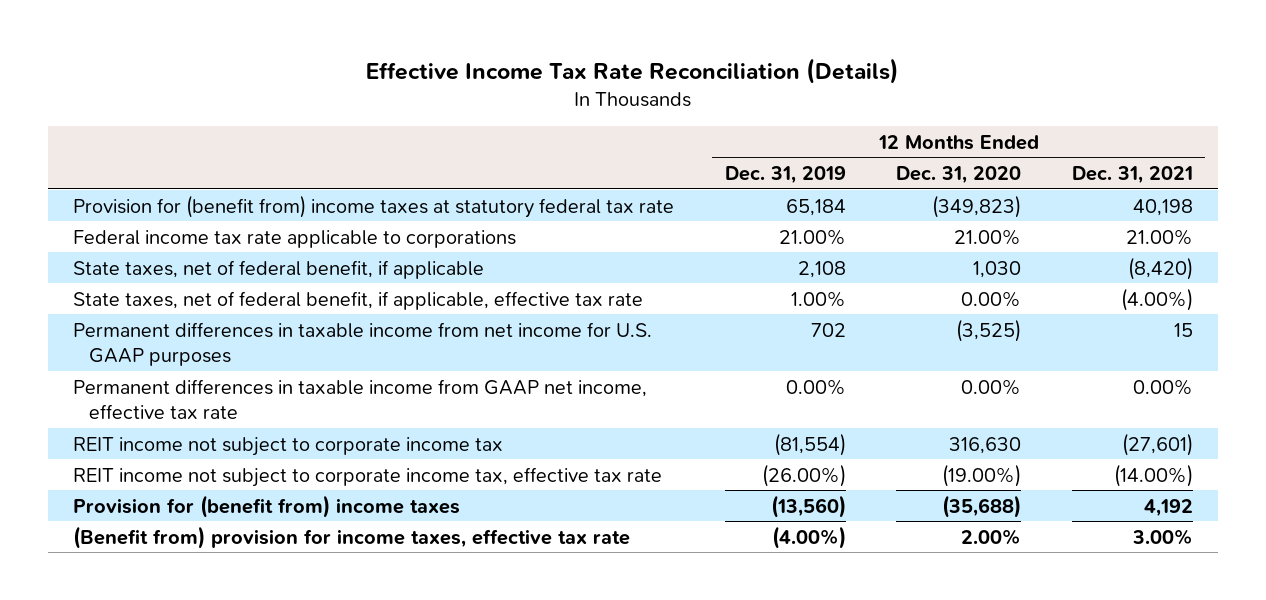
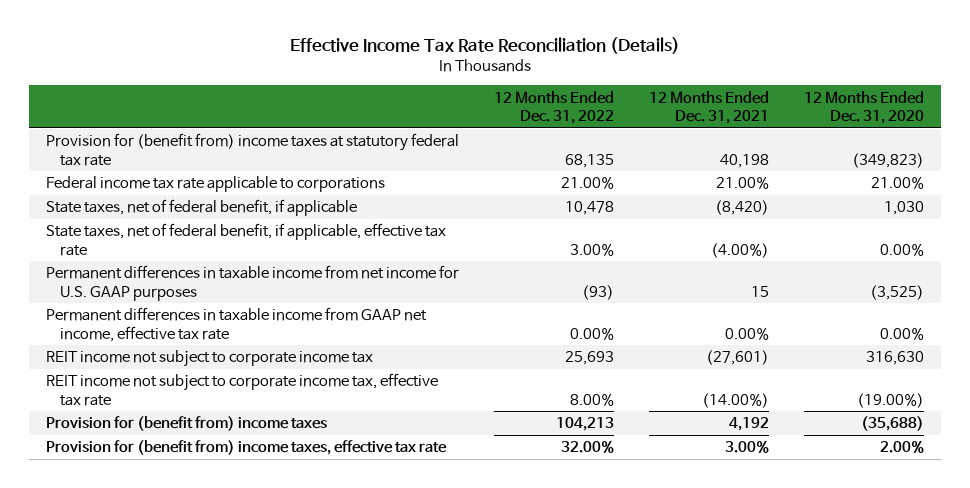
- | 12 Months Ended Dec. 31, 2019 | 12 Months Ended Dec. 31, 2020 | 12 Months Ended Dec. 31, 2021
+ | 12 Months Ended Dec. 31, 2022 | 12 Months Ended Dec. 31, 2021 | 12 Months Ended Dec. 31, 2020
- (Benefit from) provision for income taxes, effective tax rate | (4.00%) | 2.00% | 3.00%
+ Provision for (benefit from) income taxes, effective tax rate | 32.00% | 3.00% | 2.00%

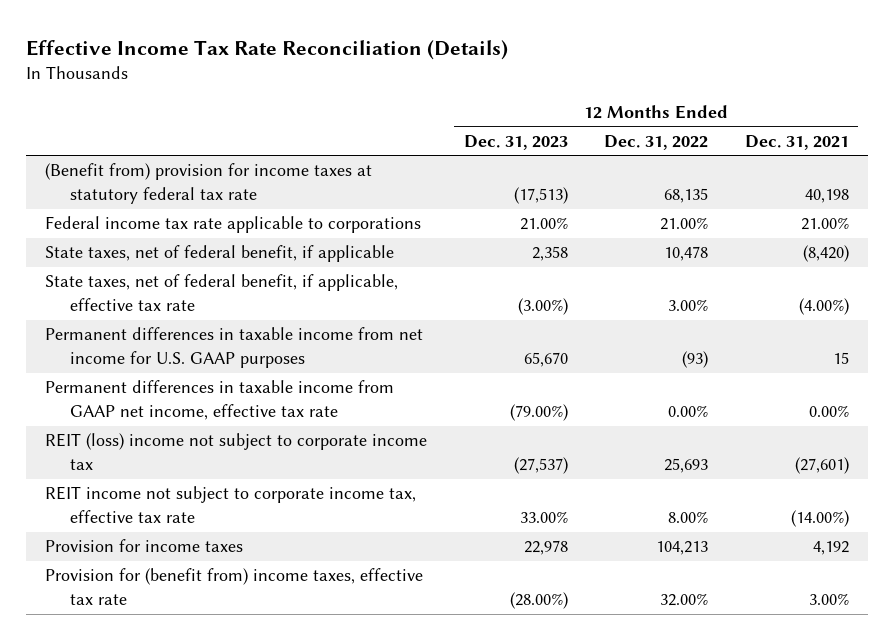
- | 12 Months Ended Dec. 31, 2022 | 12 Months Ended Dec. 31, 2021 | 12 Months Ended Dec. 31, 2020
+ | 12 Months Ended Dec. 31, 2023 | 12 Months Ended Dec. 31, 2022 | 12 Months Ended Dec. 31, 2021
- Provision for (benefit from) income taxes at statutory federal tax rate | 68,135 | 40,198 | (349,823)
+ (Benefit from) provision for income taxes at statutory federal tax rate | (17,513) | 68,135 | 40,198
- REIT income not subject to corporate income tax | 25,693 | (27,601) | 316,630
+ REIT (loss) income not subject to corporate income tax | (27,537) | 25,693 | (27,601)
- Provision for (benefit from) income taxes | 104,213 | 4,192 | (35,688)
+ Provision for income taxes | 22,978 | 104,213 | 4,192

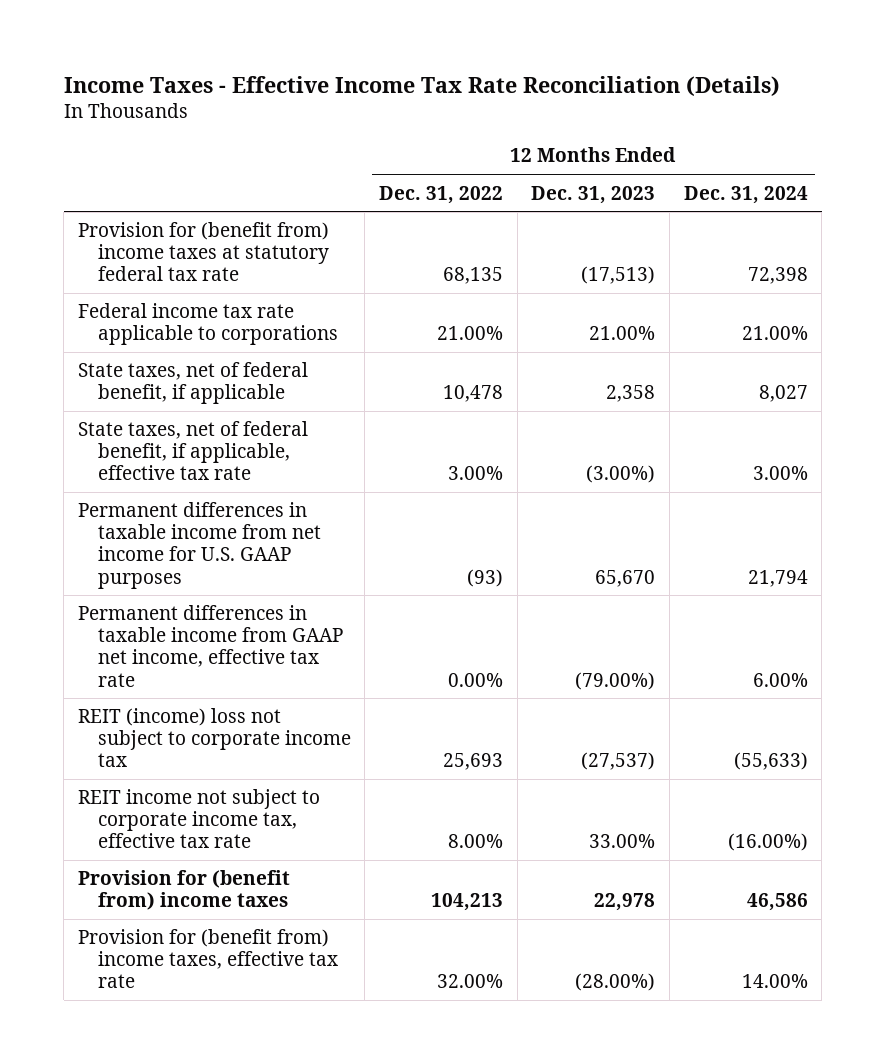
- Effective Income Tax Rate Reconciliation (Details)
+ Income Taxes - Effective Income Tax Rate Reconciliation (Details)
- | 12 Months Ended Dec. 31, 2023 | 12 Months Ended Dec. 31, 2022 | 12 Months Ended Dec. 31, 2021
+ | 12 Months Ended Dec. 31, 2022 | 12 Months Ended Dec. 31, 2023 | 12 Months Ended Dec. 31, 2024
- (Benefit from) provision for income taxes at statutory federal tax rate | (17,513) | 68,135 | 40,198
+ Provision for (benefit from) income taxes at statutory federal tax rate | 68,135 | (17,513) | 72,398
- REIT (loss) income not subject to corporate income tax | (27,537) | 25,693 | (27,601)
+ REIT (income) loss not subject to corporate income tax | 25,693 | (27,537) | (55,633)
- Provision for income taxes | 22,978 | 104,213 | 4,192
+ Provision for (benefit from) income taxes | 104,213 | 22,978 | 46,586

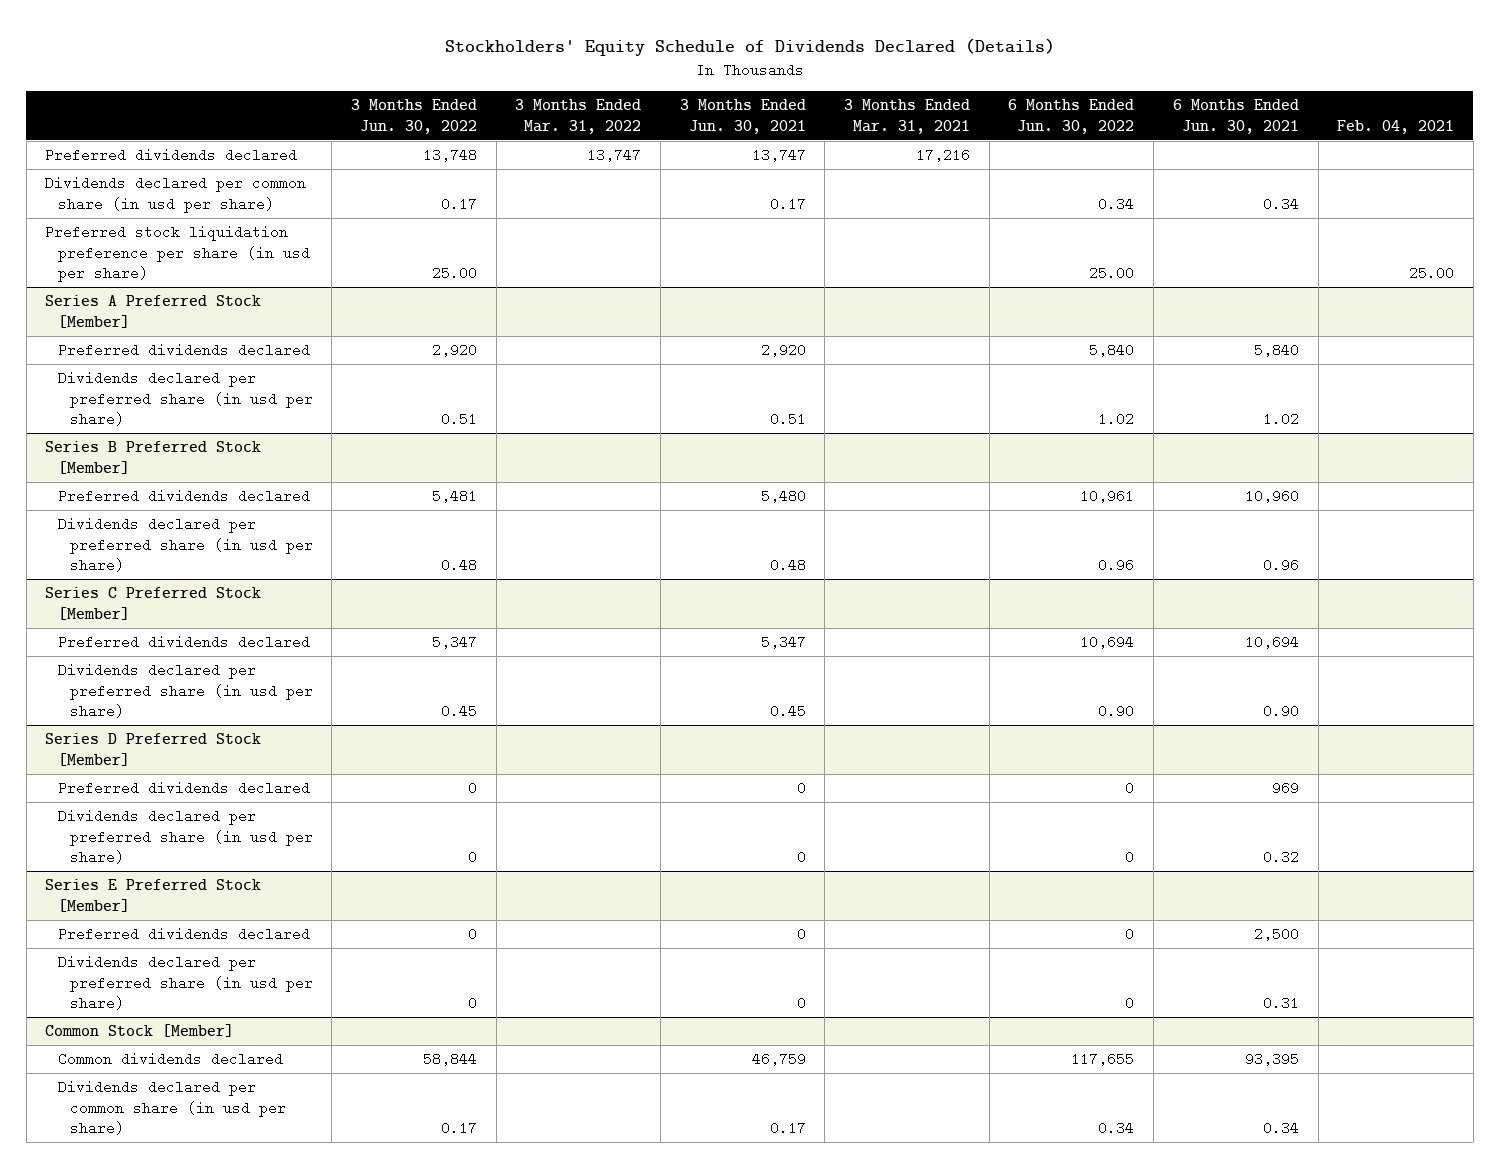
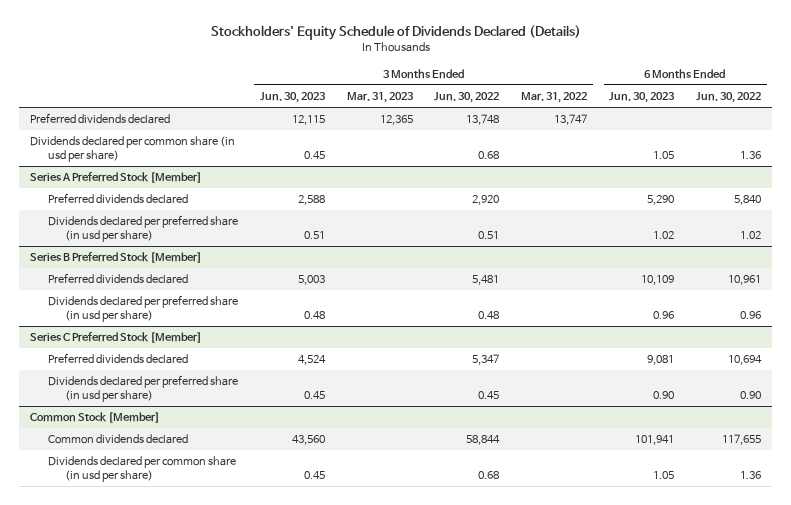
- | 3 Months Ended Jun. 30, 2022 | 3 Months Ended Mar. 31, 2022 | 3 Months Ended Jun. 30, 2021 | 3 Months Ended Mar. 31, 2021 | 6 Months Ended Jun. 30, 2022 | 6 Months Ended Jun. 30, 2021 | Feb. 04, 2021
+ | 3 Months Ended Jun. 30, 2023 | 3 Months Ended Mar. 31, 2023 | 3 Months Ended Jun. 30, 2022 | 3 Months Ended Mar. 31, 2022 | 6 Months Ended Jun. 30, 2023 | 6 Months Ended Jun. 30, 2022
- Dividends declared per common share (in usd per share) | 0.17 | | 0.17 | | 0.34 | 0.34 |
- Preferred stock liquidation preference per share (in usd per share) | 25.00 | | | | 25.00 | | 25.00
+ Dividends declared per common share (in usd per share) | 0.45 | | 0.68 | | 1.05 | 1.36
- Series D Preferred Stock [Member]
- Preferred dividends declared | 0 | | 0 | | 0 | 969 |
- Dividends declared per preferred share (in usd per share) | 0 | | 0 | | 0 | 0.32 |
- Series E Preferred Stock [Member]
- Preferred dividends declared | 0 | | 0 | | 0 | 2,500 |
- Dividends declared per preferred share (in usd per share) | 0 | | 0 | | 0 | 0.31 |
@ Common Stock [Member]
- Dividends declared per common share (in usd per share) | 0.17 | | 0.17 | | 0.34 | 0.34 |
+ Dividends declared per common share (in usd per share) | 0.45 | | 0.68 | | 1.05 | 1.36

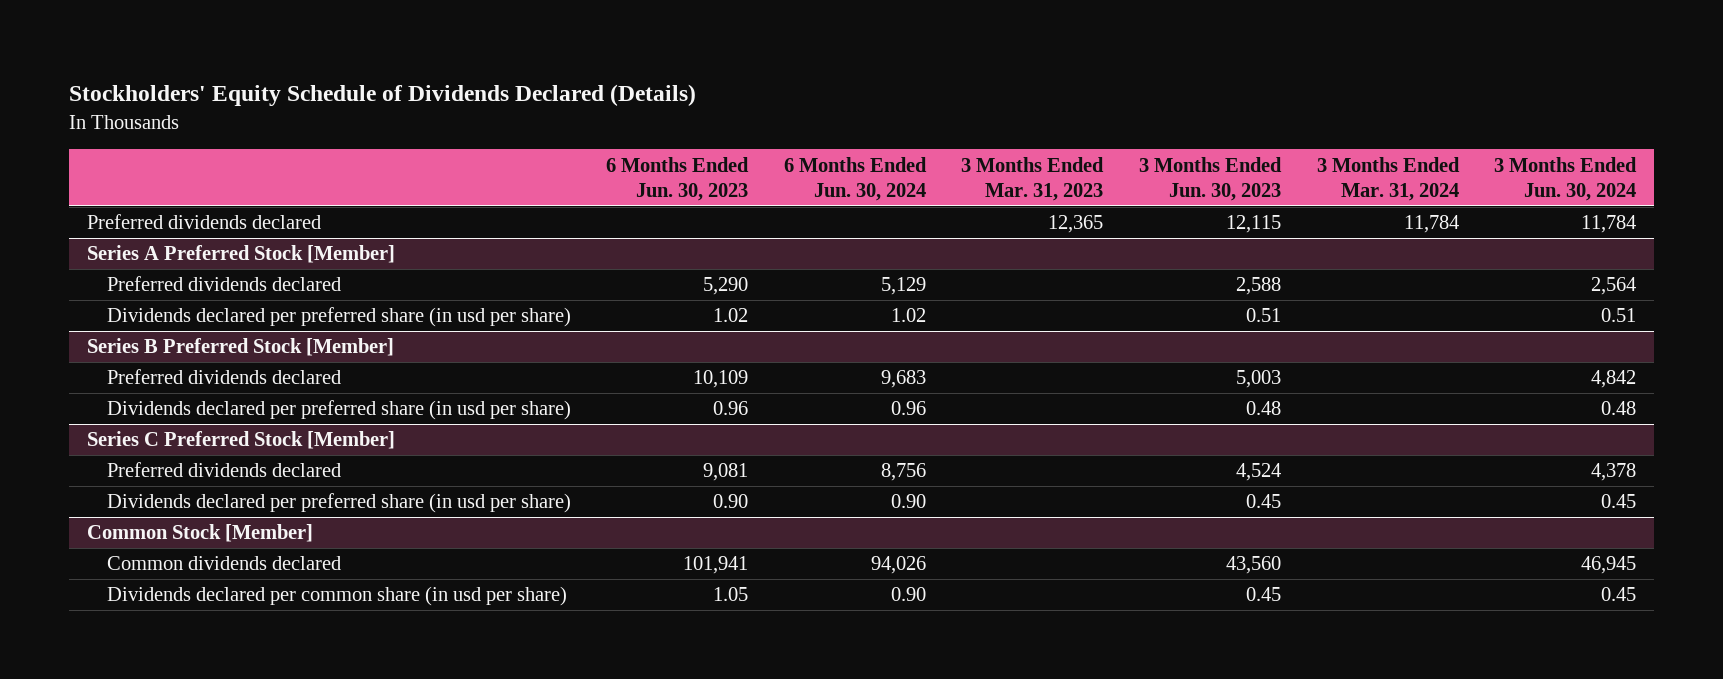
- | 3 Months Ended Jun. 30, 2023 | 3 Months Ended Mar. 31, 2023 | 3 Months Ended Jun. 30, 2022 | 3 Months Ended Mar. 31, 2022 | 6 Months Ended Jun. 30, 2023 | 6 Months Ended Jun. 30, 2022
+ | 6 Months Ended Jun. 30, 2023 | 6 Months Ended Jun. 30, 2024 | 3 Months Ended Mar. 31, 2023 | 3 Months Ended Jun. 30, 2023 | 3 Months Ended Mar. 31, 2024 | 3 Months Ended Jun. 30, 2024
- Dividends declared per common share (in usd per share) | 0.45 | | 0.68 | | 1.05 | 1.36

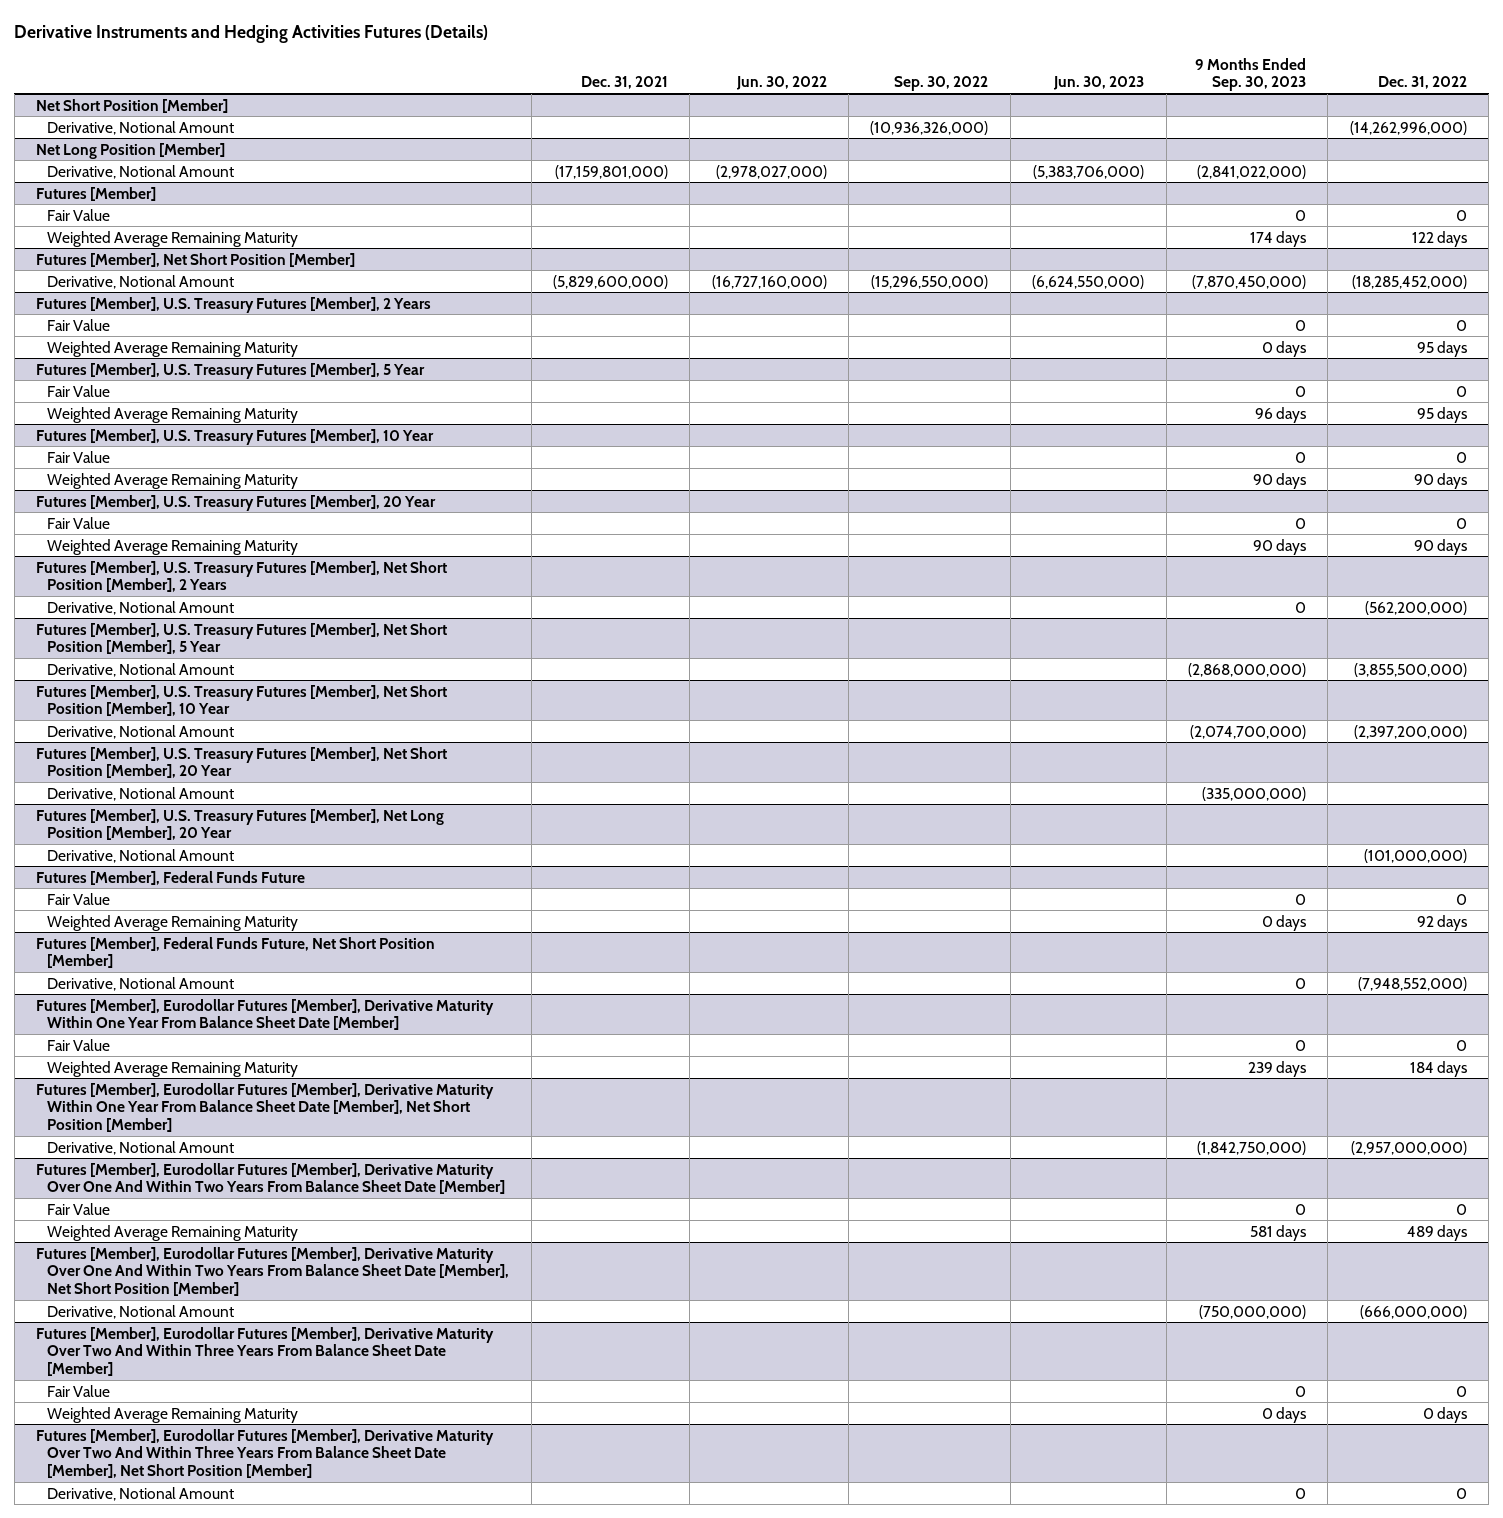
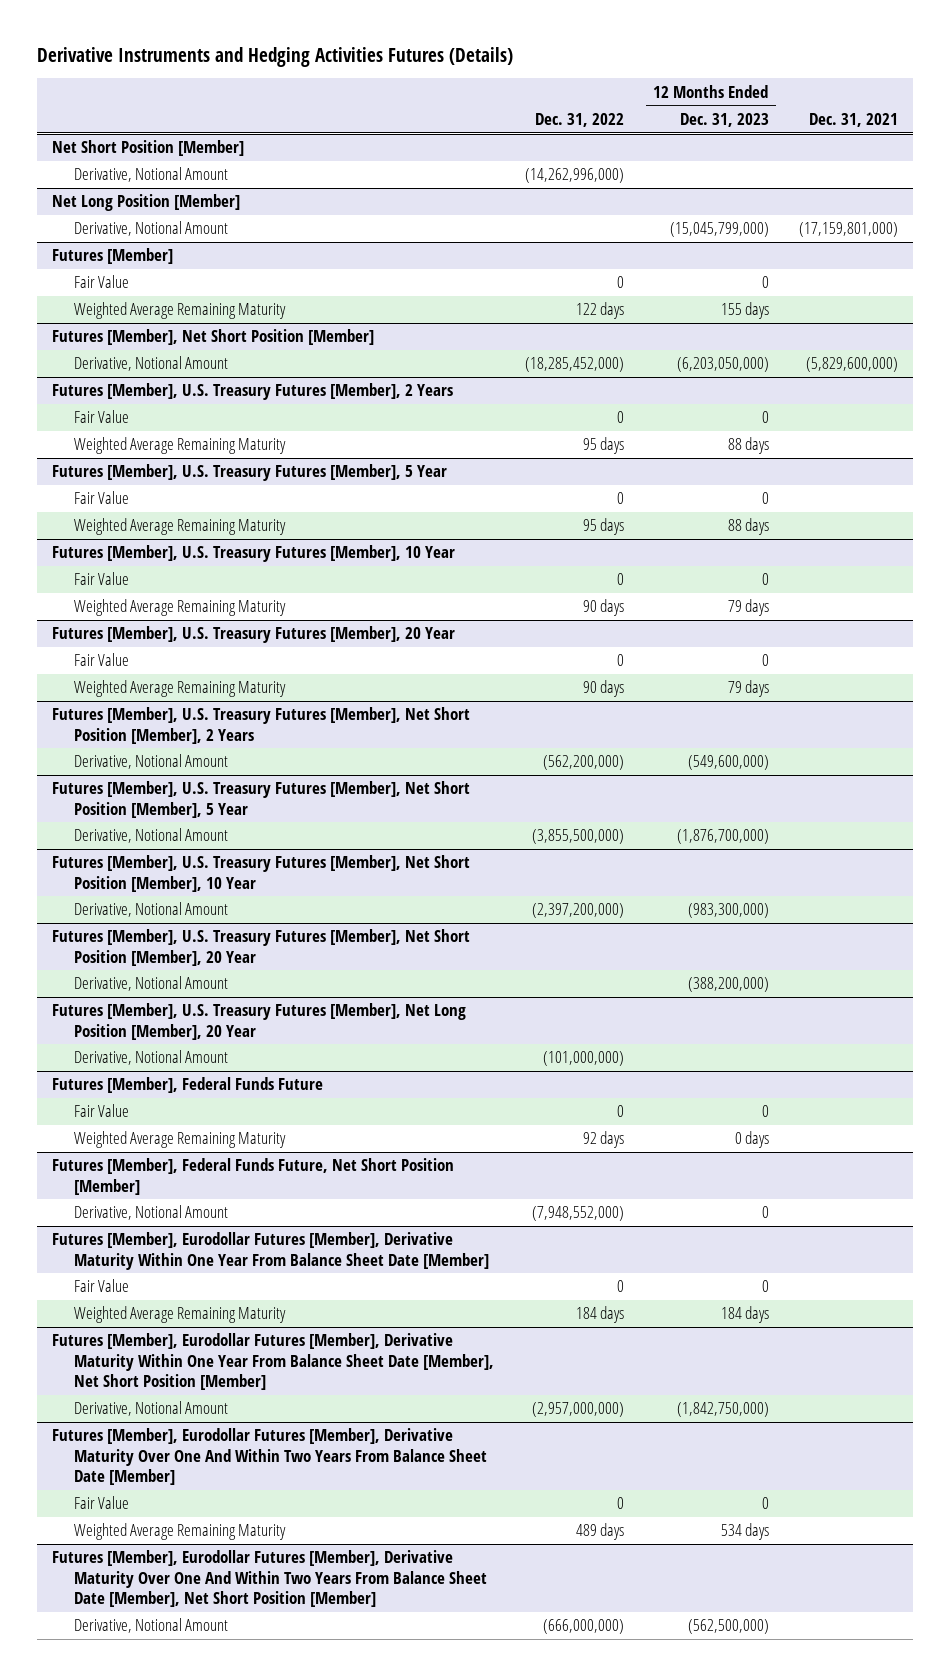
- | Dec. 31, 2021 | Jun. 30, 2022 | Sep. 30, 2022 | Jun. 30, 2023 | 9 Months Ended Sep. 30, 2023 | Dec. 31, 2022
+ | Dec. 31, 2022 | 12 Months Ended Dec. 31, 2023 | Dec. 31, 2021
- Futures [Member], Eurodollar Futures [Member], Derivative Maturity Over Two And Within Three Years From Balance Sheet Date [Member]
- Fair Value | | | | | 0 | 0
- Weighted Average Remaining Maturity | | | | | 0 days | 0 days
- Futures [Member], Eurodollar Futures [Member], Derivative Maturity Over Two And Within Three Years From Balance Sheet Date [Member], Net Short Position [Member]
- Derivative, Notional Amount | | | | | 0 | 0

